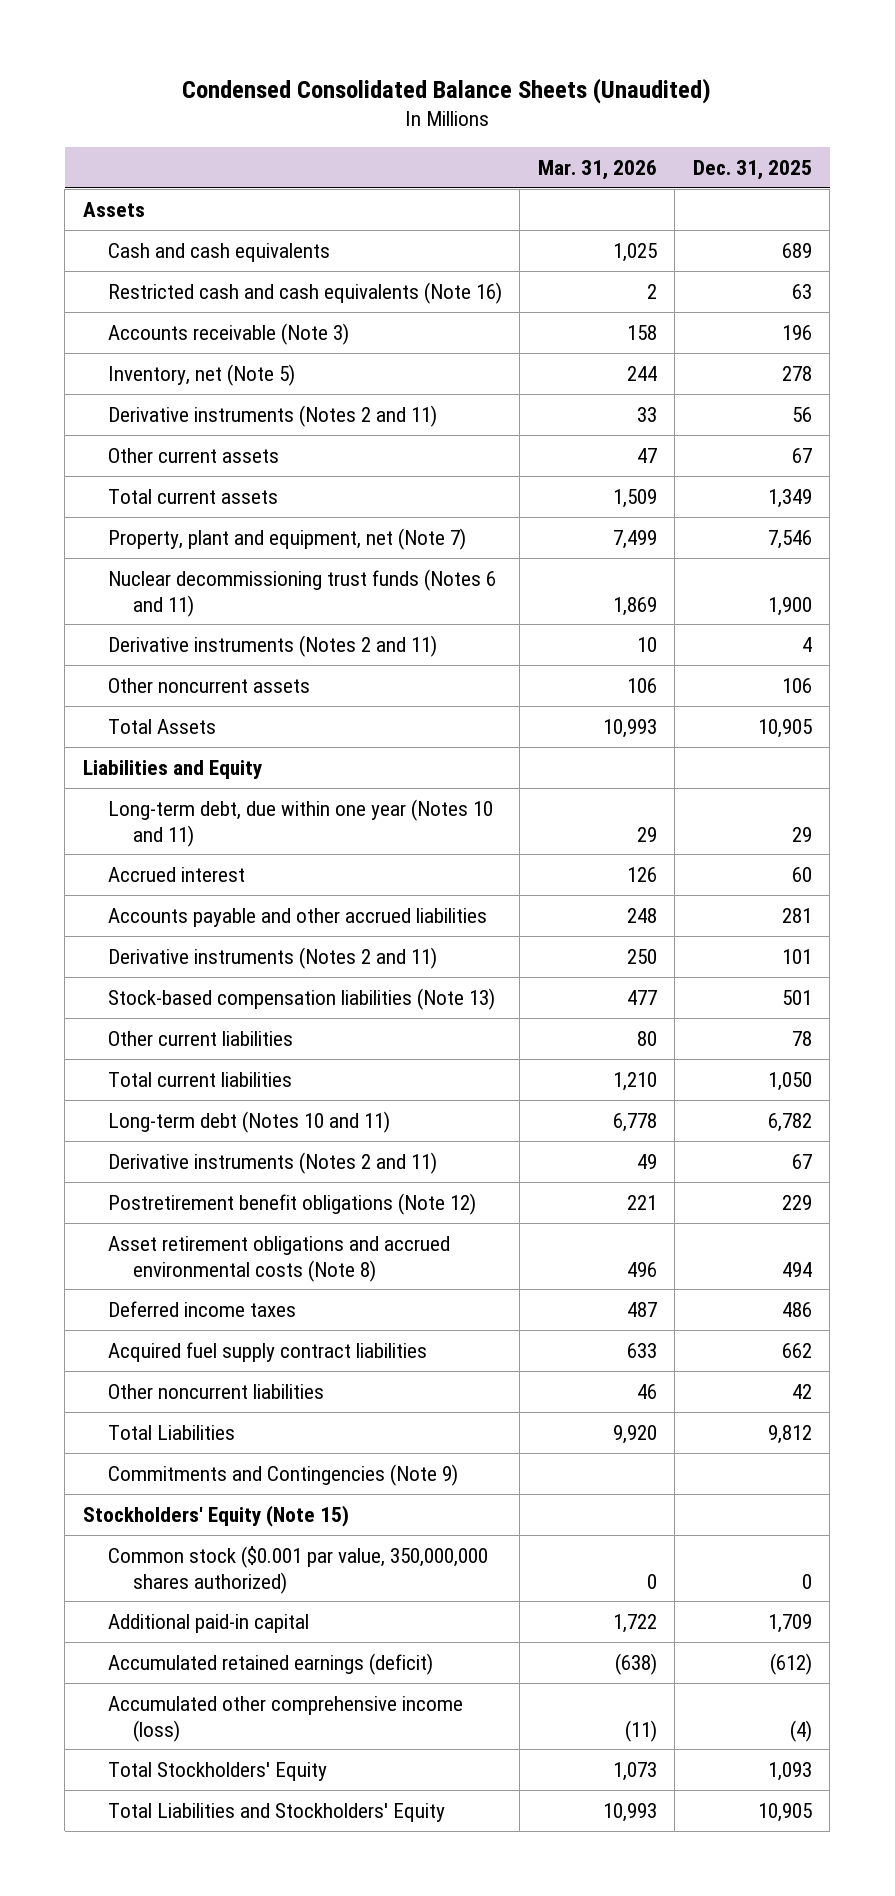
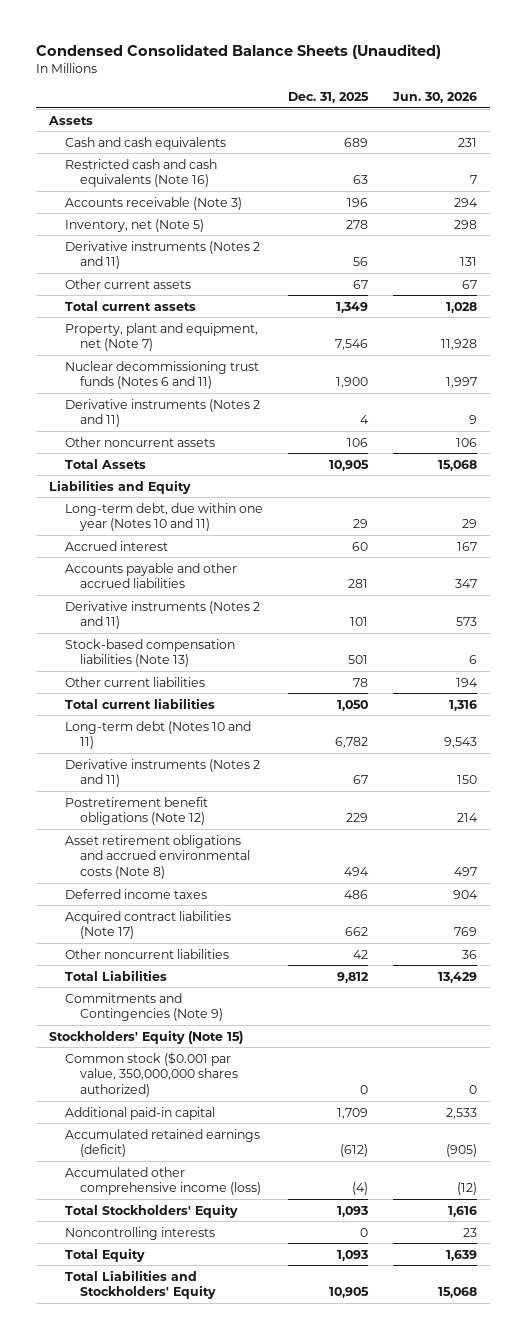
- | Mar. 31, 2026 | Dec. 31, 2025
+ | Dec. 31, 2025 | Jun. 30, 2026
- Acquired fuel supply contract liabilities | 633 | 662
+ Acquired contract liabilities (Note 17) | 662 | 769
+ Noncontrolling interests | 0 | 23
+ Total Equity | 1,093 | 1,639

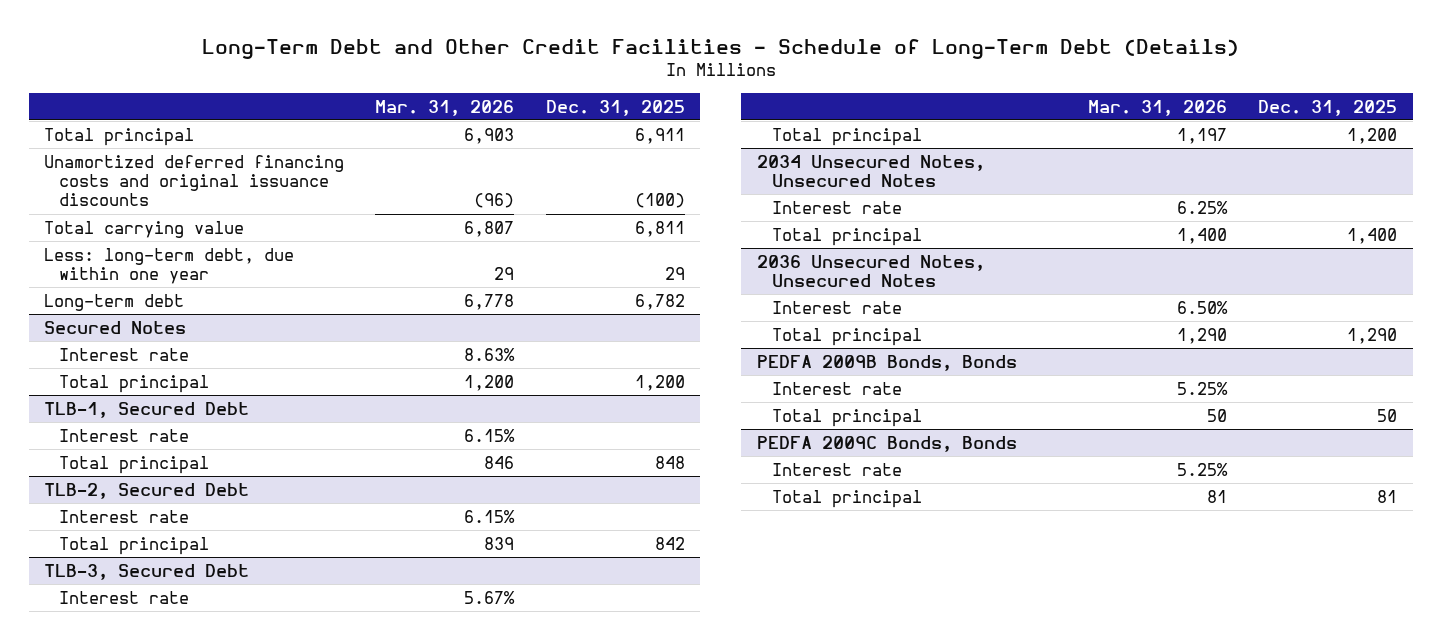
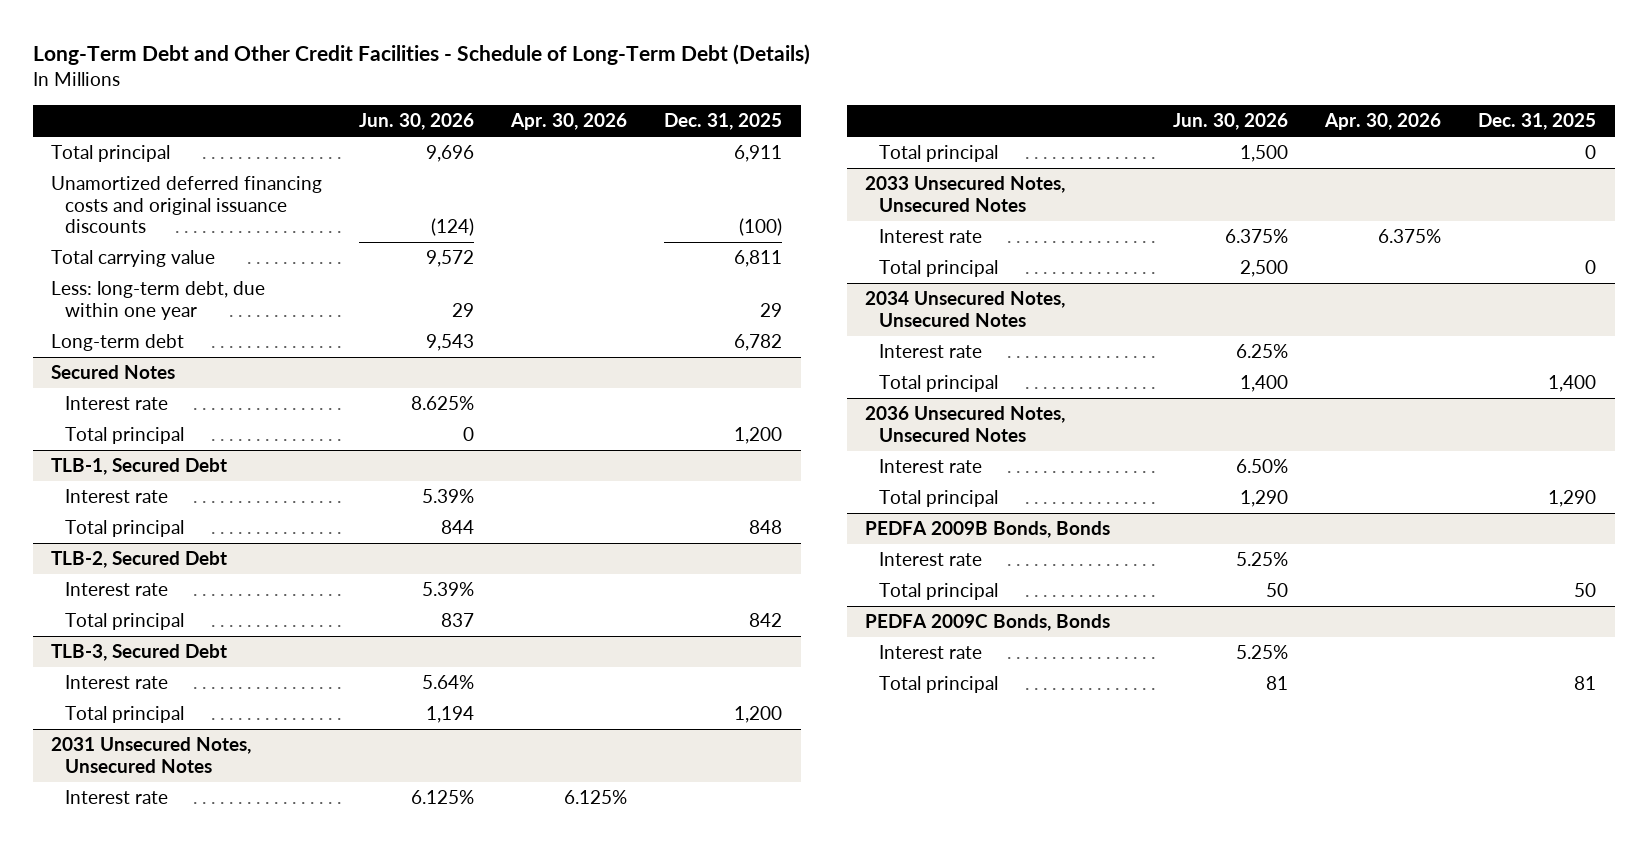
- | Mar. 31, 2026 | Dec. 31, 2025
+ | Jun. 30, 2026 | Apr. 30, 2026 | Dec. 31, 2025
+ 2031 Unsecured Notes, Unsecured Notes
+ Interest rate | 6.125% | 6.125% |
+ Total principal | 1,500 | | 0
+ 2033 Unsecured Notes, Unsecured Notes
+ Interest rate | 6.375% | 6.375% |
+ Total principal | 2,500 | | 0

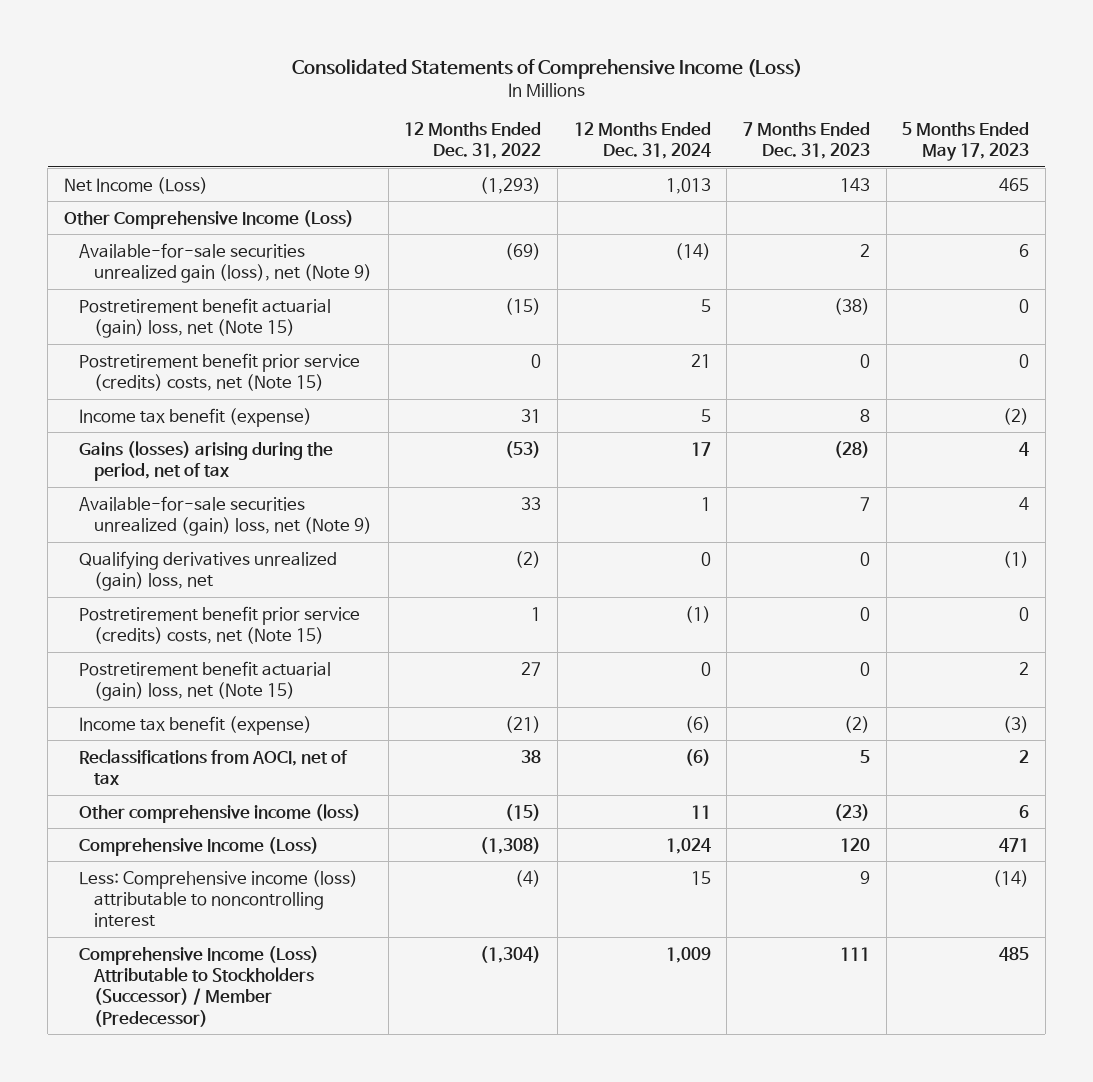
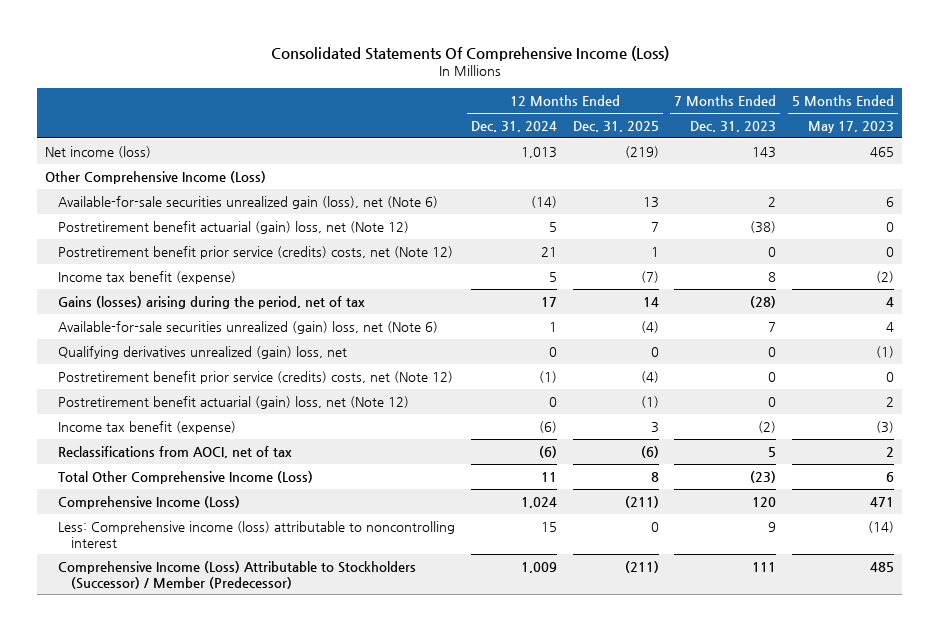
- Consolidated Statements of Comprehensive Income (Loss)
+ Consolidated Statements Of Comprehensive Income (Loss)
- | 12 Months Ended Dec. 31, 2022 | 12 Months Ended Dec. 31, 2024 | 7 Months Ended Dec. 31, 2023 | 5 Months Ended May 17, 2023
+ | 12 Months Ended Dec. 31, 2024 | 12 Months Ended Dec. 31, 2025 | 7 Months Ended Dec. 31, 2023 | 5 Months Ended May 17, 2023
- Net Income (Loss) | (1,293) | 1,013 | 143 | 465
+ Net income (loss) | 1,013 | (219) | 143 | 465
- Available-for-sale securities unrealized gain (loss), net (Note 9) | (69) | (14) | 2 | 6
- Postretirement benefit actuarial (gain) loss, net (Note 15) | (15) | 5 | (38) | 0
- Postretirement benefit prior service (credits) costs, net (Note 15) | 0 | 21 | 0 | 0
+ Available-for-sale securities unrealized gain (loss), net (Note 6) | (14) | 13 | 2 | 6
+ Postretirement benefit actuarial (gain) loss, net (Note 12) | 5 | 7 | (38) | 0
+ Postretirement benefit prior service (credits) costs, net (Note 12) | 21 | 1 | 0 | 0
- Available-for-sale securities unrealized (gain) loss, net (Note 9) | 33 | 1 | 7 | 4
+ Available-for-sale securities unrealized (gain) loss, net (Note 6) | 1 | (4) | 7 | 4
- Postretirement benefit prior service (credits) costs, net (Note 15) | 1 | (1) | 0 | 0
- Postretirement benefit actuarial (gain) loss, net (Note 15) | 27 | 0 | 0 | 2
+ Postretirement benefit prior service (credits) costs, net (Note 12) | (1) | (4) | 0 | 0
+ Postretirement benefit actuarial (gain) loss, net (Note 12) | 0 | (1) | 0 | 2
- Other comprehensive income (loss) | (15) | 11 | (23) | 6
+ Total Other Comprehensive Income (Loss) | 11 | 8 | (23) | 6

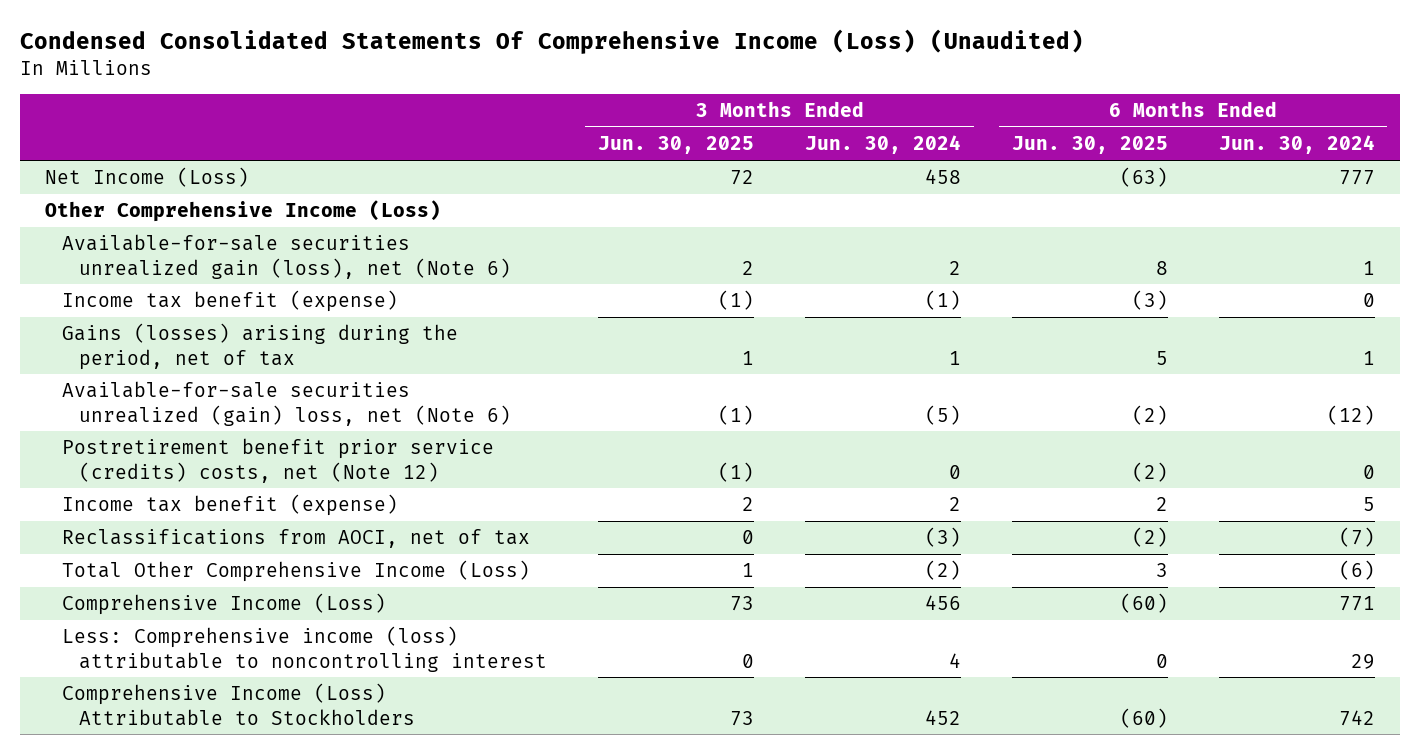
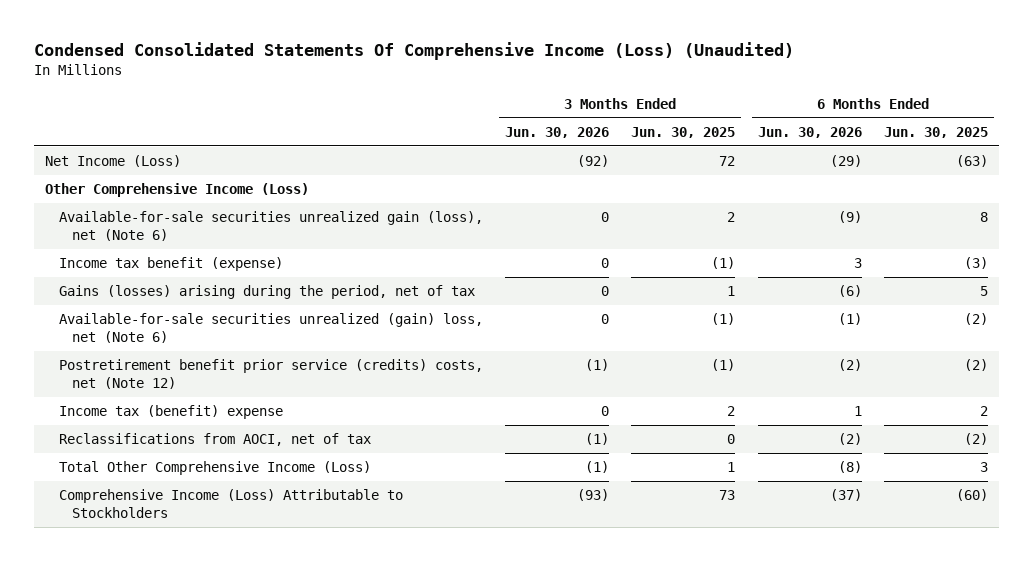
- | 3 Months Ended Jun. 30, 2025 | 3 Months Ended Jun. 30, 2024 | 6 Months Ended Jun. 30, 2025 | 6 Months Ended Jun. 30, 2024
+ | 3 Months Ended Jun. 30, 2026 | 3 Months Ended Jun. 30, 2025 | 6 Months Ended Jun. 30, 2026 | 6 Months Ended Jun. 30, 2025
- Income tax benefit (expense) | 2 | 2 | 2 | 5
+ Income tax (benefit) expense | 0 | 2 | 1 | 2
- Comprehensive Income (Loss) | 73 | 456 | (60) | 771
- Less: Comprehensive income (loss) attributable to noncontrolling interest | 0 | 4 | 0 | 29

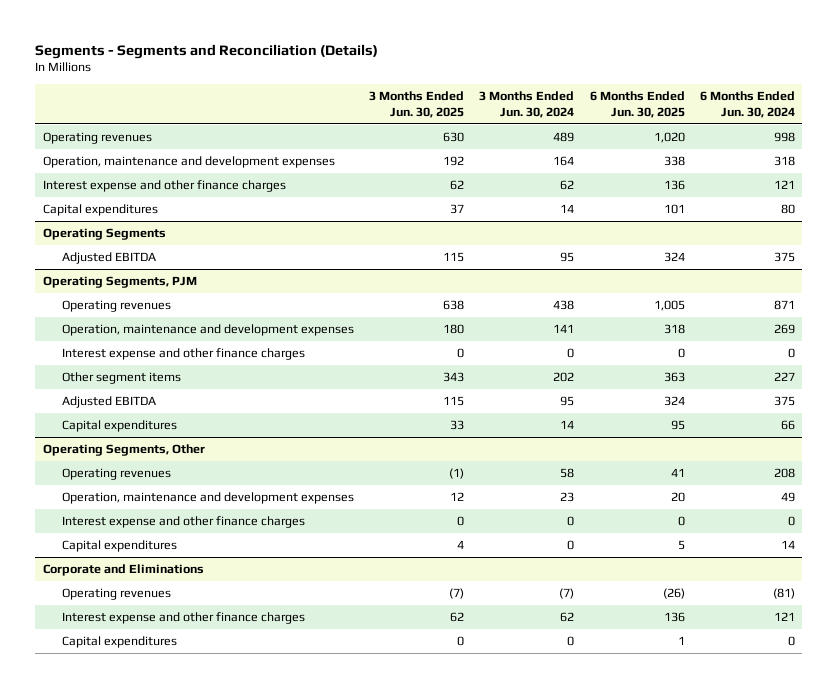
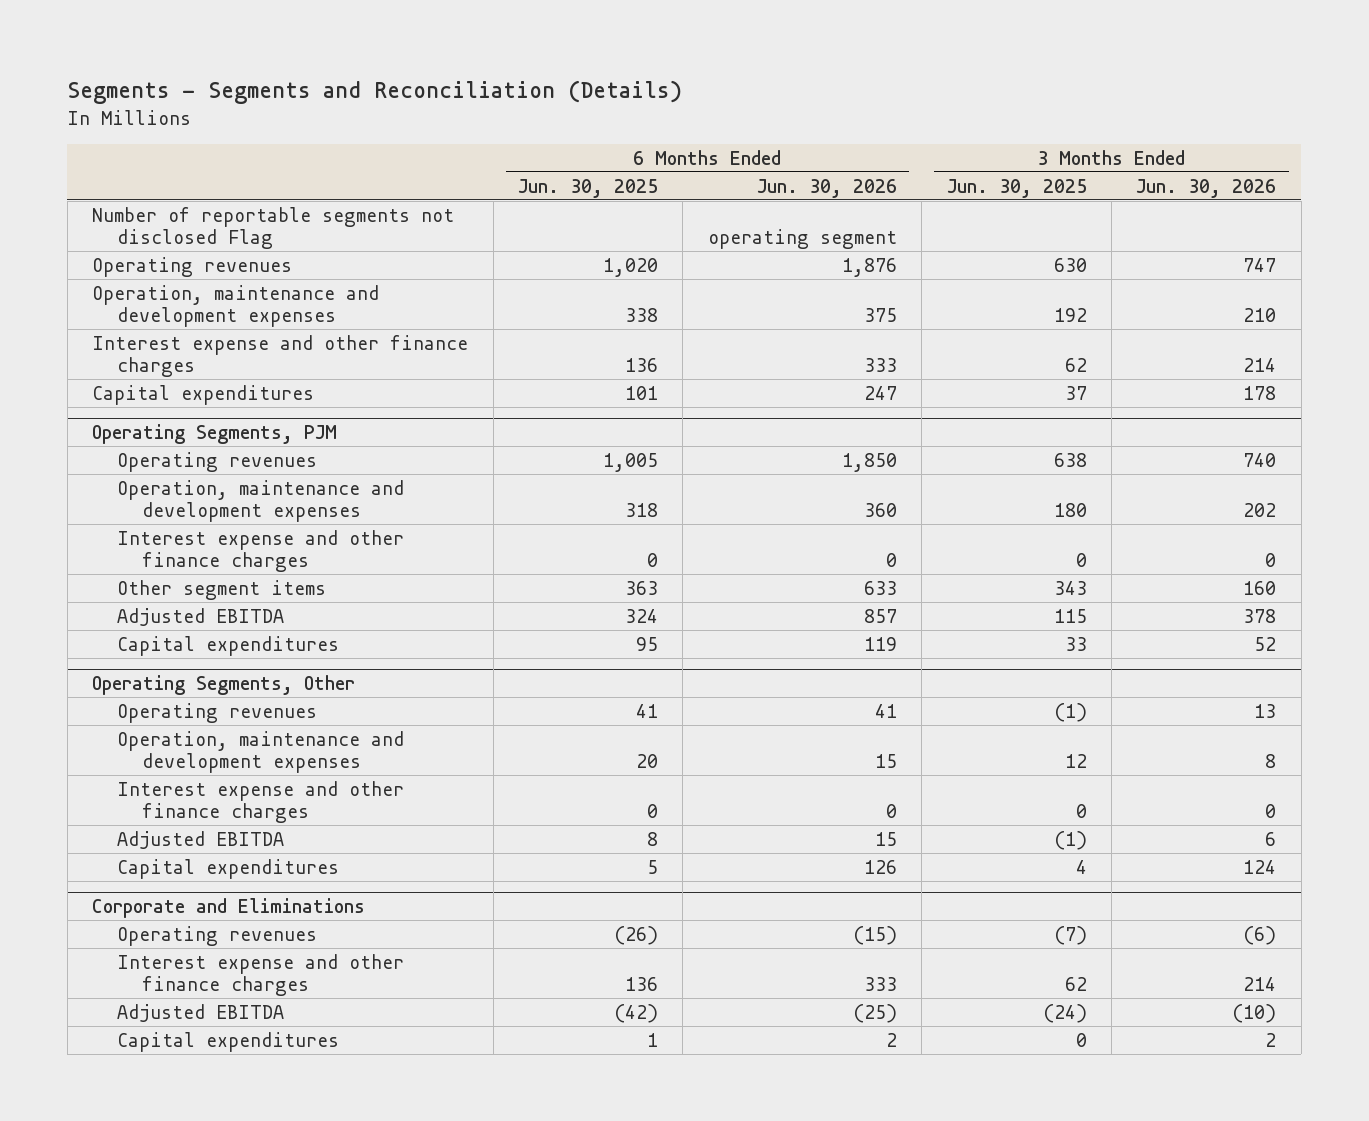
- | 3 Months Ended Jun. 30, 2025 | 3 Months Ended Jun. 30, 2024 | 6 Months Ended Jun. 30, 2025 | 6 Months Ended Jun. 30, 2024
+ | 6 Months Ended Jun. 30, 2025 | 6 Months Ended Jun. 30, 2026 | 3 Months Ended Jun. 30, 2025 | 3 Months Ended Jun. 30, 2026
+ Number of reportable segments not disclosed Flag | | operating segment | |
- Operating Segments
- Adjusted EBITDA | 115 | 95 | 324 | 375
@ Operating Segments, Other
+ Adjusted EBITDA | 8 | 15 | (1) | 6
@ Corporate and Eliminations
+ Adjusted EBITDA | (42) | (25) | (24) | (10)

